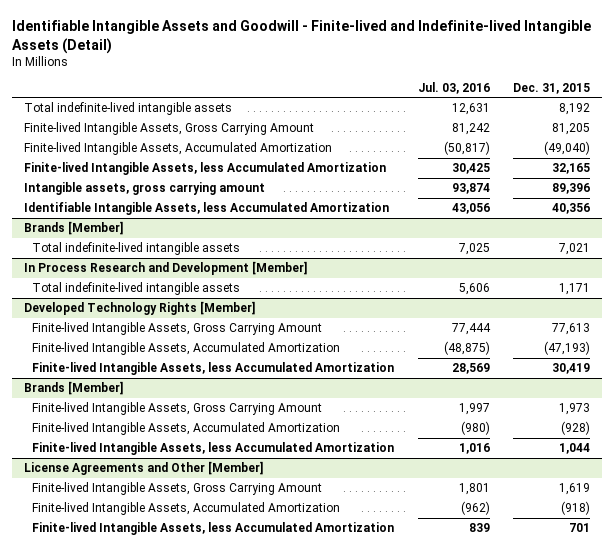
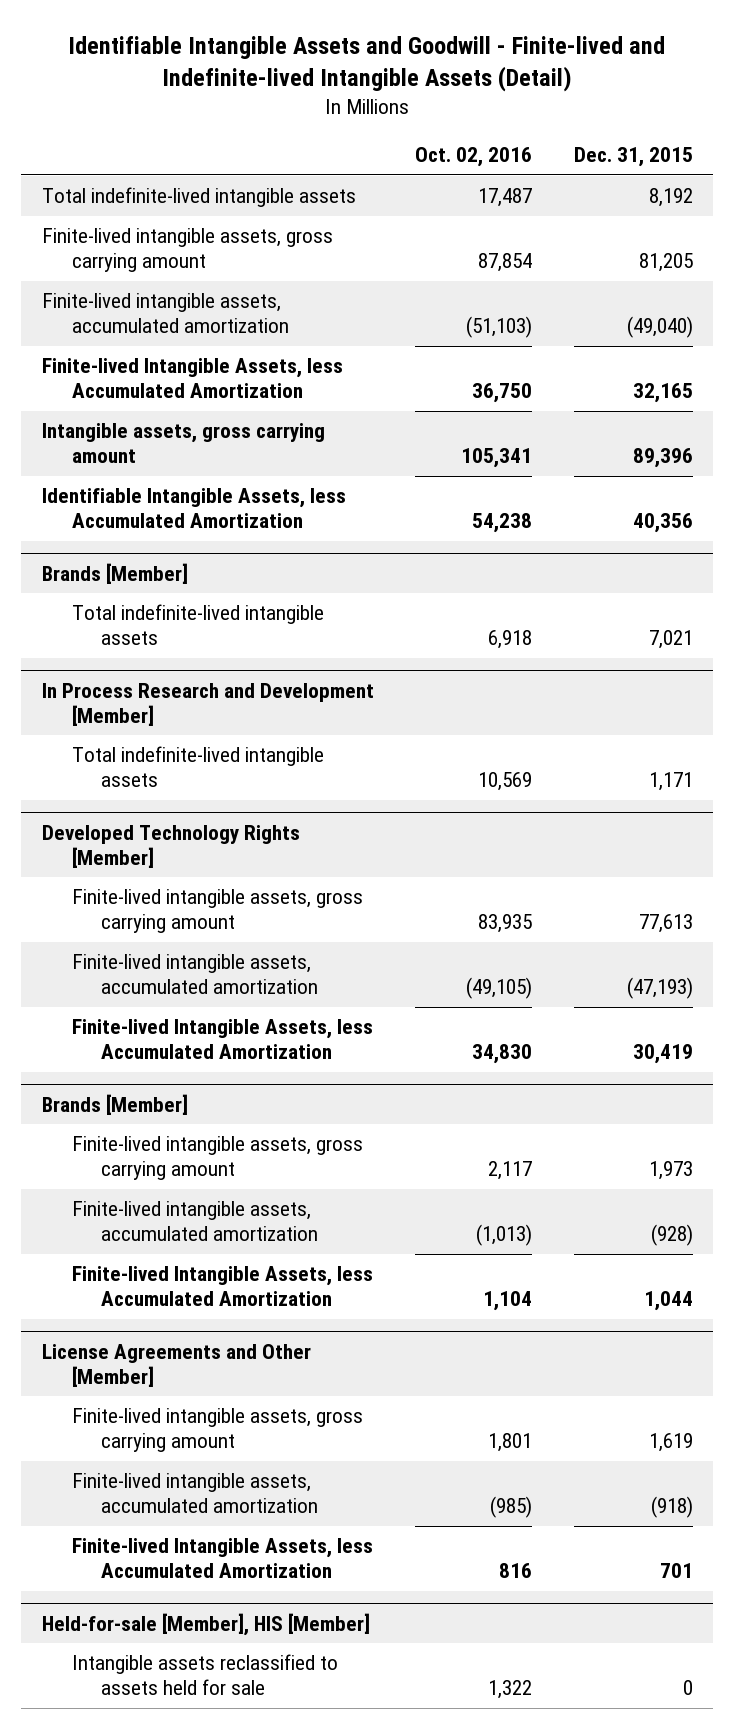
- | Jul. 03, 2016 | Dec. 31, 2015
+ | Oct. 02, 2016 | Dec. 31, 2015
- Finite-lived Intangible Assets, Gross Carrying Amount | 81,242 | 81,205
- Finite-lived Intangible Assets, Accumulated Amortization | (50,817) | (49,040)
+ Finite-lived intangible assets, gross carrying amount | 87,854 | 81,205
+ Finite-lived intangible assets, accumulated amortization | (51,103) | (49,040)
@ Developed Technology Rights [Member]
- Finite-lived Intangible Assets, Gross Carrying Amount | 77,444 | 77,613
- Finite-lived Intangible Assets, Accumulated Amortization | (48,875) | (47,193)
+ Finite-lived intangible assets, gross carrying amount | 83,935 | 77,613
+ Finite-lived intangible assets, accumulated amortization | (49,105) | (47,193)
@ Brands [Member]
- Finite-lived Intangible Assets, Gross Carrying Amount | 1,997 | 1,973
- Finite-lived Intangible Assets, Accumulated Amortization | (980) | (928)
+ Finite-lived intangible assets, gross carrying amount | 2,117 | 1,973
+ Finite-lived intangible assets, accumulated amortization | (1,013) | (928)
@ License Agreements and Other [Member]
- Finite-lived Intangible Assets, Gross Carrying Amount | 1,801 | 1,619
- Finite-lived Intangible Assets, Accumulated Amortization | (962) | (918)
+ Finite-lived intangible assets, gross carrying amount | 1,801 | 1,619
+ Finite-lived intangible assets, accumulated amortization | (985) | (918)
+ Held-for-sale [Member], HIS [Member]
+ Intangible assets reclassified to assets held for sale | 1,322 | 0

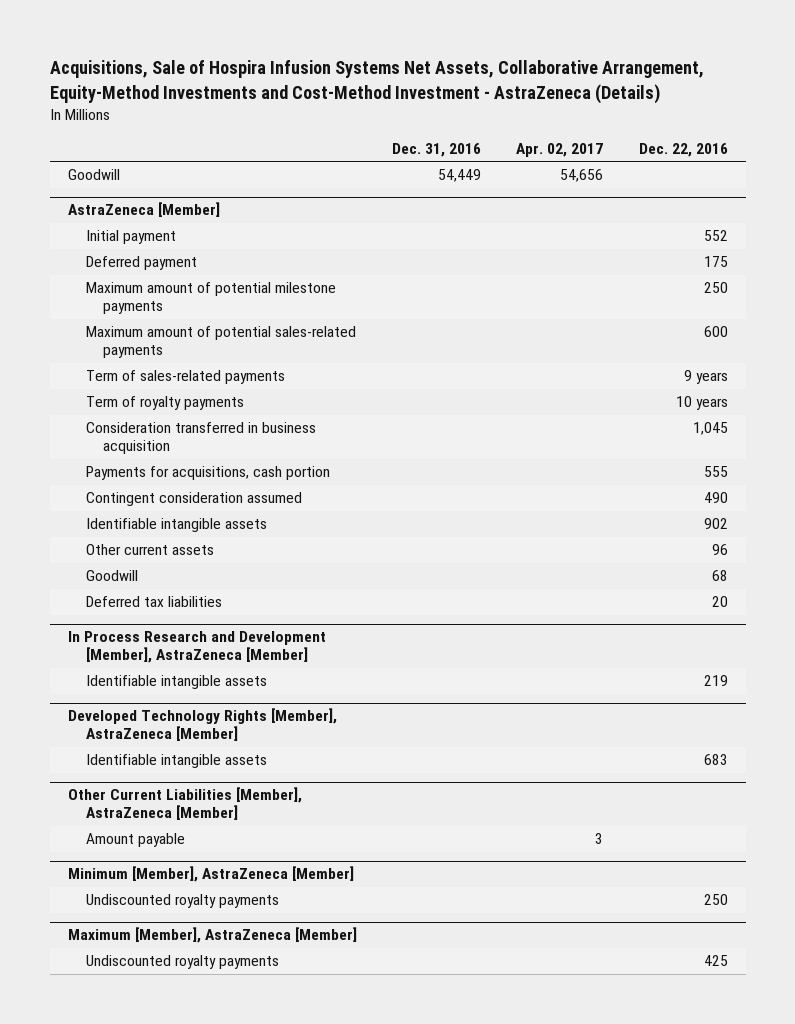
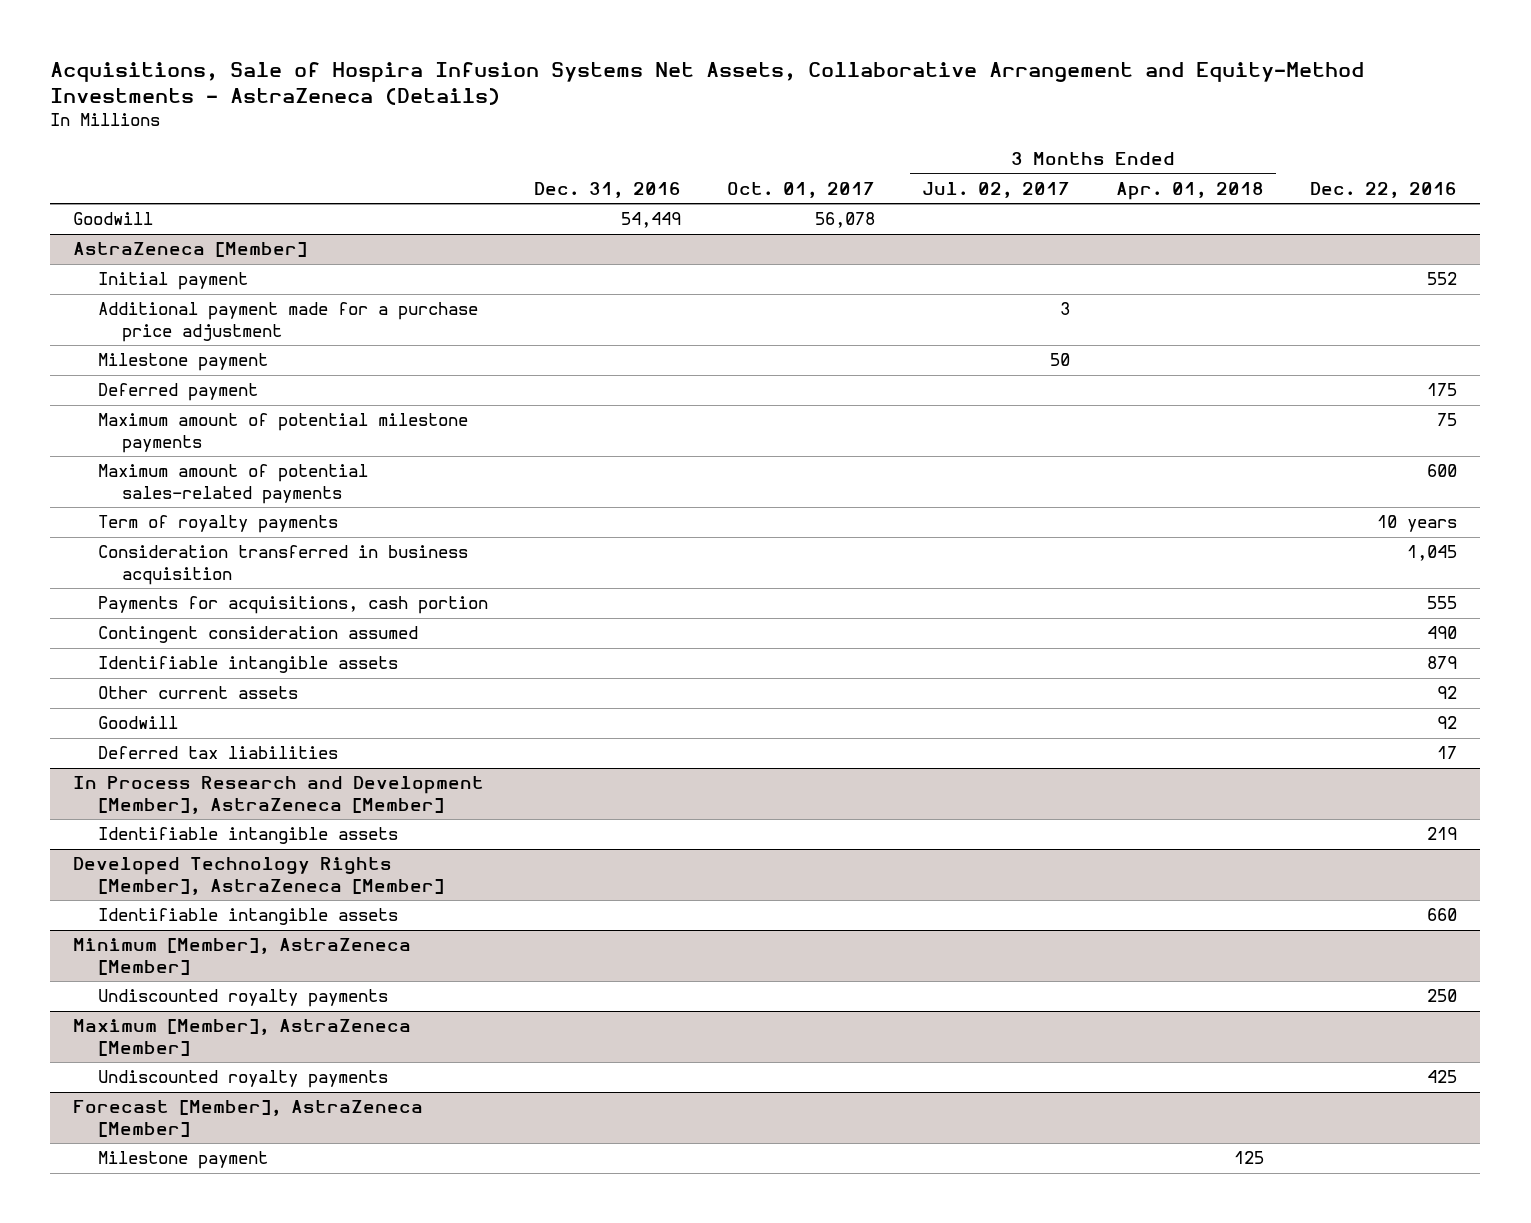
- Acquisitions, Sale of Hospira Infusion Systems Net Assets, Collaborative Arrangement, Equity-Method Investments and Cost-Method Investment - AstraZeneca (Details)
+ Acquisitions, Sale of Hospira Infusion Systems Net Assets, Collaborative Arrangement and Equity-Method Investments - AstraZeneca (Details)
- | Dec. 31, 2016 | Apr. 02, 2017 | Dec. 22, 2016
+ | Dec. 31, 2016 | Oct. 01, 2017 | 3 Months Ended Jul. 02, 2017 | 3 Months Ended Apr. 01, 2018 | Dec. 22, 2016
@ AstraZeneca [Member]
+ Additional payment made for a purchase price adjustment | | | 3 | |
+ Milestone payment | | | 50 | |
- Maximum amount of potential milestone payments | | | 250
+ Maximum amount of potential milestone payments | | | | | 75
- Term of sales-related payments | | | 9 years
- Identifiable intangible assets | | | 902
- Other current assets | | | 96
- Goodwill | | | 68
- Deferred tax liabilities | | | 20
+ Identifiable intangible assets | | | | | 879
+ Other current assets | | | | | 92
+ Goodwill | | | | | 92
+ Deferred tax liabilities | | | | | 17
@ Developed Technology Rights [Member], AstraZeneca [Member]
- Identifiable intangible assets | | | 683
- Other Current Liabilities [Member], AstraZeneca [Member]
- Amount payable | | 3 |
@ Developed Technology Rights [Member], AstraZeneca [Member]
+ Identifiable intangible assets | | | | | 660
+ Forecast [Member], AstraZeneca [Member]
+ Milestone payment | | | | 125 |

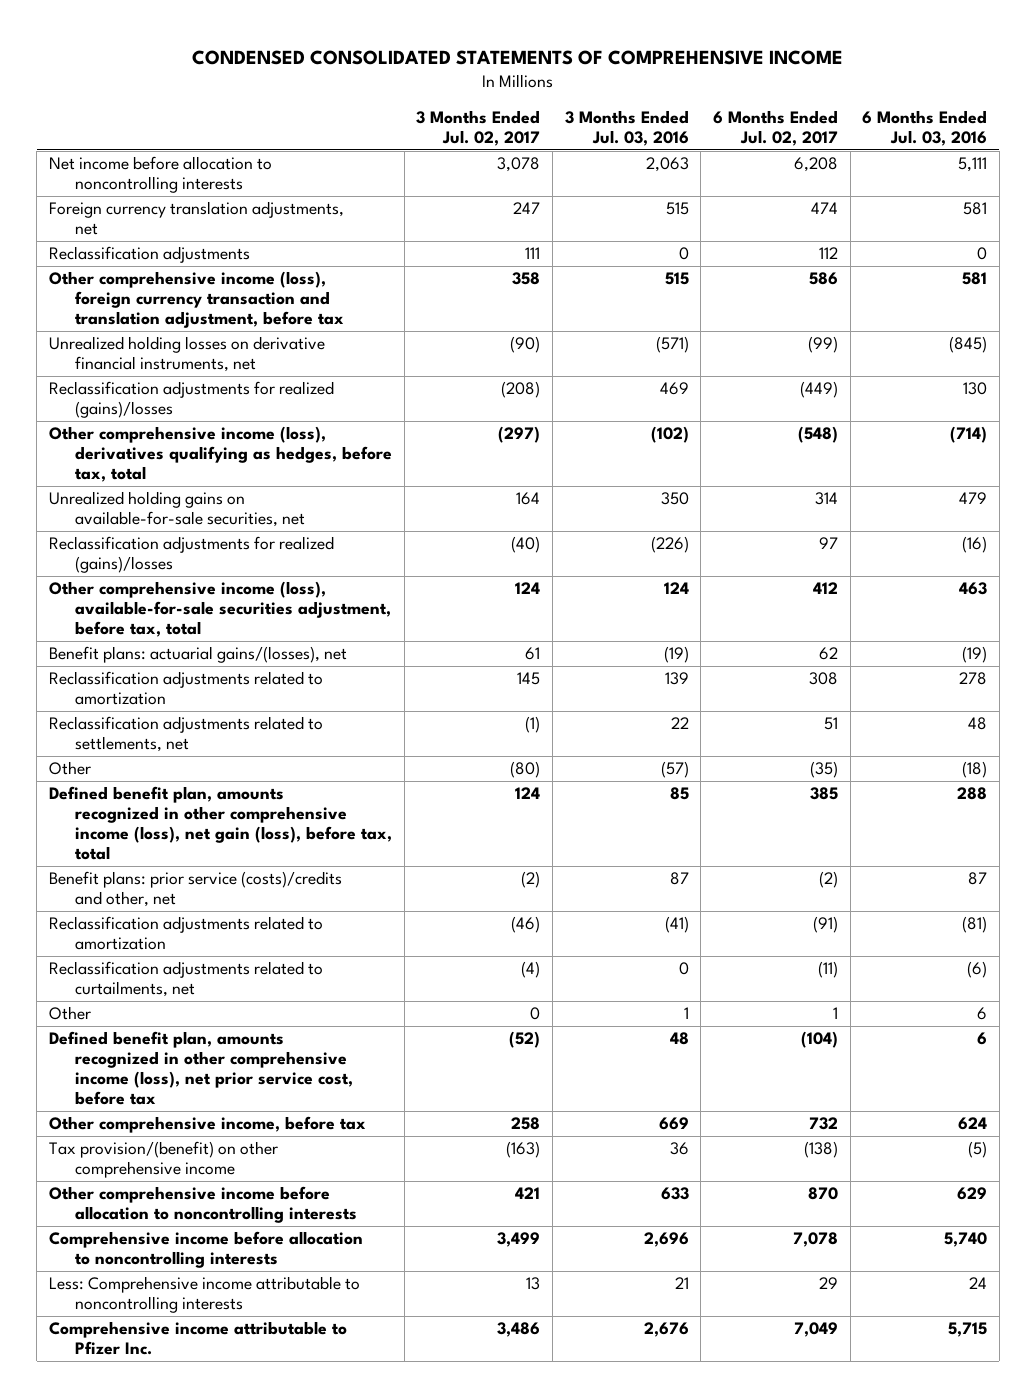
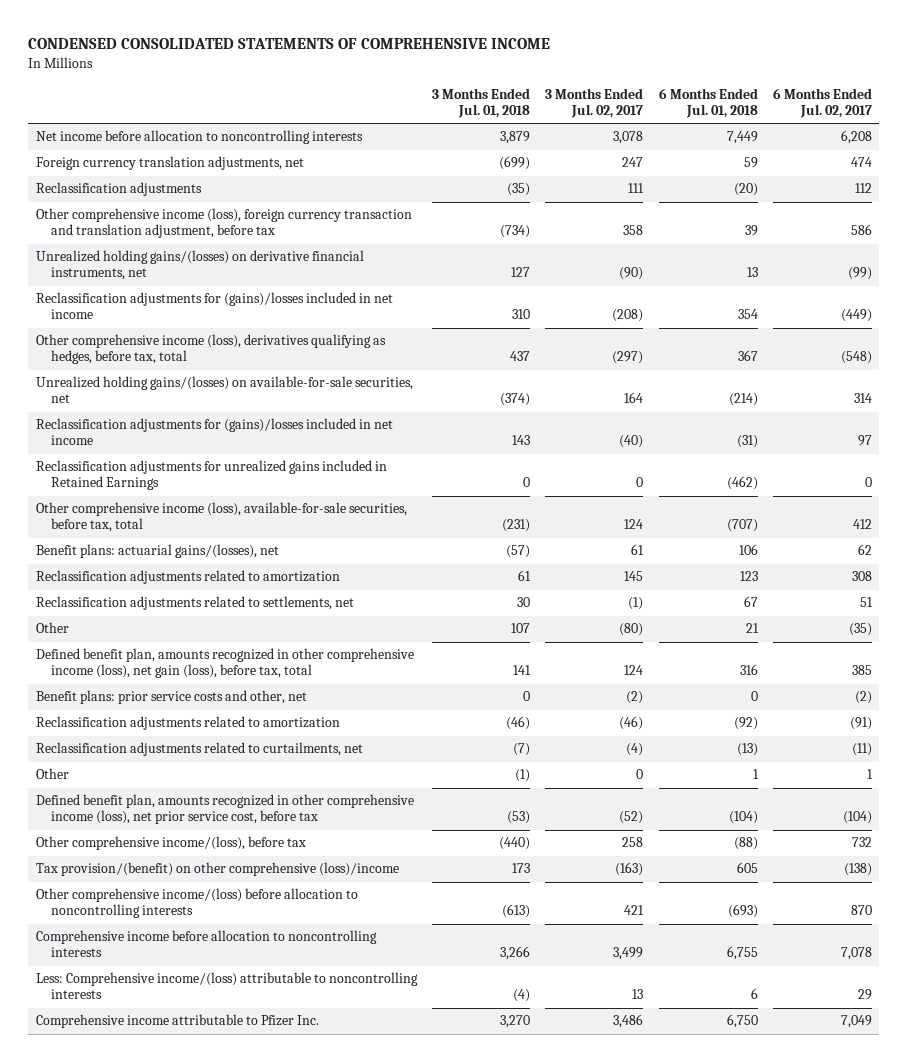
- | 3 Months Ended Jul. 02, 2017 | 3 Months Ended Jul. 03, 2016 | 6 Months Ended Jul. 02, 2017 | 6 Months Ended Jul. 03, 2016
+ | 3 Months Ended Jul. 01, 2018 | 3 Months Ended Jul. 02, 2017 | 6 Months Ended Jul. 01, 2018 | 6 Months Ended Jul. 02, 2017
- Unrealized holding losses on derivative financial instruments, net | (90) | (571) | (99) | (845)
- Reclassification adjustments for realized (gains)/losses | (208) | 469 | (449) | 130
+ Unrealized holding gains/(losses) on derivative financial instruments, net | 127 | (90) | 13 | (99)
+ Reclassification adjustments for (gains)/losses included in net income | 310 | (208) | 354 | (449)
- Unrealized holding gains on available-for-sale securities, net | 164 | 350 | 314 | 479
- Reclassification adjustments for realized (gains)/losses | (40) | (226) | 97 | (16)
- Other comprehensive income (loss), available-for-sale securities adjustment, before tax, total | 124 | 124 | 412 | 463
+ Unrealized holding gains/(losses) on available-for-sale securities, net | (374) | 164 | (214) | 314
+ Reclassification adjustments for (gains)/losses included in net income | 143 | (40) | (31) | 97
+ Reclassification adjustments for unrealized gains included in Retained Earnings | 0 | 0 | (462) | 0
+ Other comprehensive income (loss), available-for-sale securities, before tax, total | (231) | 124 | (707) | 412
- Benefit plans: prior service (costs)/credits and other, net | (2) | 87 | (2) | 87
+ Benefit plans: prior service costs and other, net | 0 | (2) | 0 | (2)
- Other comprehensive income, before tax | 258 | 669 | 732 | 624
- Tax provision/(benefit) on other comprehensive income | (163) | 36 | (138) | (5)
- Other comprehensive income before allocation to noncontrolling interests | 421 | 633 | 870 | 629
+ Other comprehensive income/(loss), before tax | (440) | 258 | (88) | 732
+ Tax provision/(benefit) on other comprehensive (loss)/income | 173 | (163) | 605 | (138)
+ Other comprehensive income/(loss) before allocation to noncontrolling interests | (613) | 421 | (693) | 870
- Less: Comprehensive income attributable to noncontrolling interests | 13 | 21 | 29 | 24
+ Less: Comprehensive income/(loss) attributable to noncontrolling interests | (4) | 13 | 6 | 29

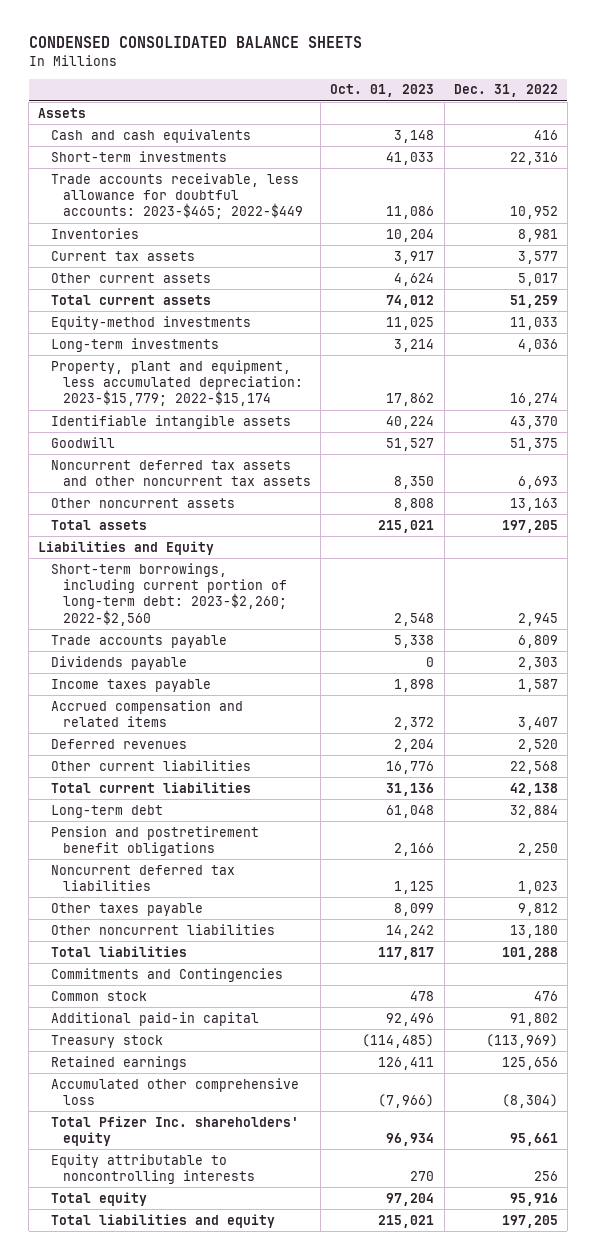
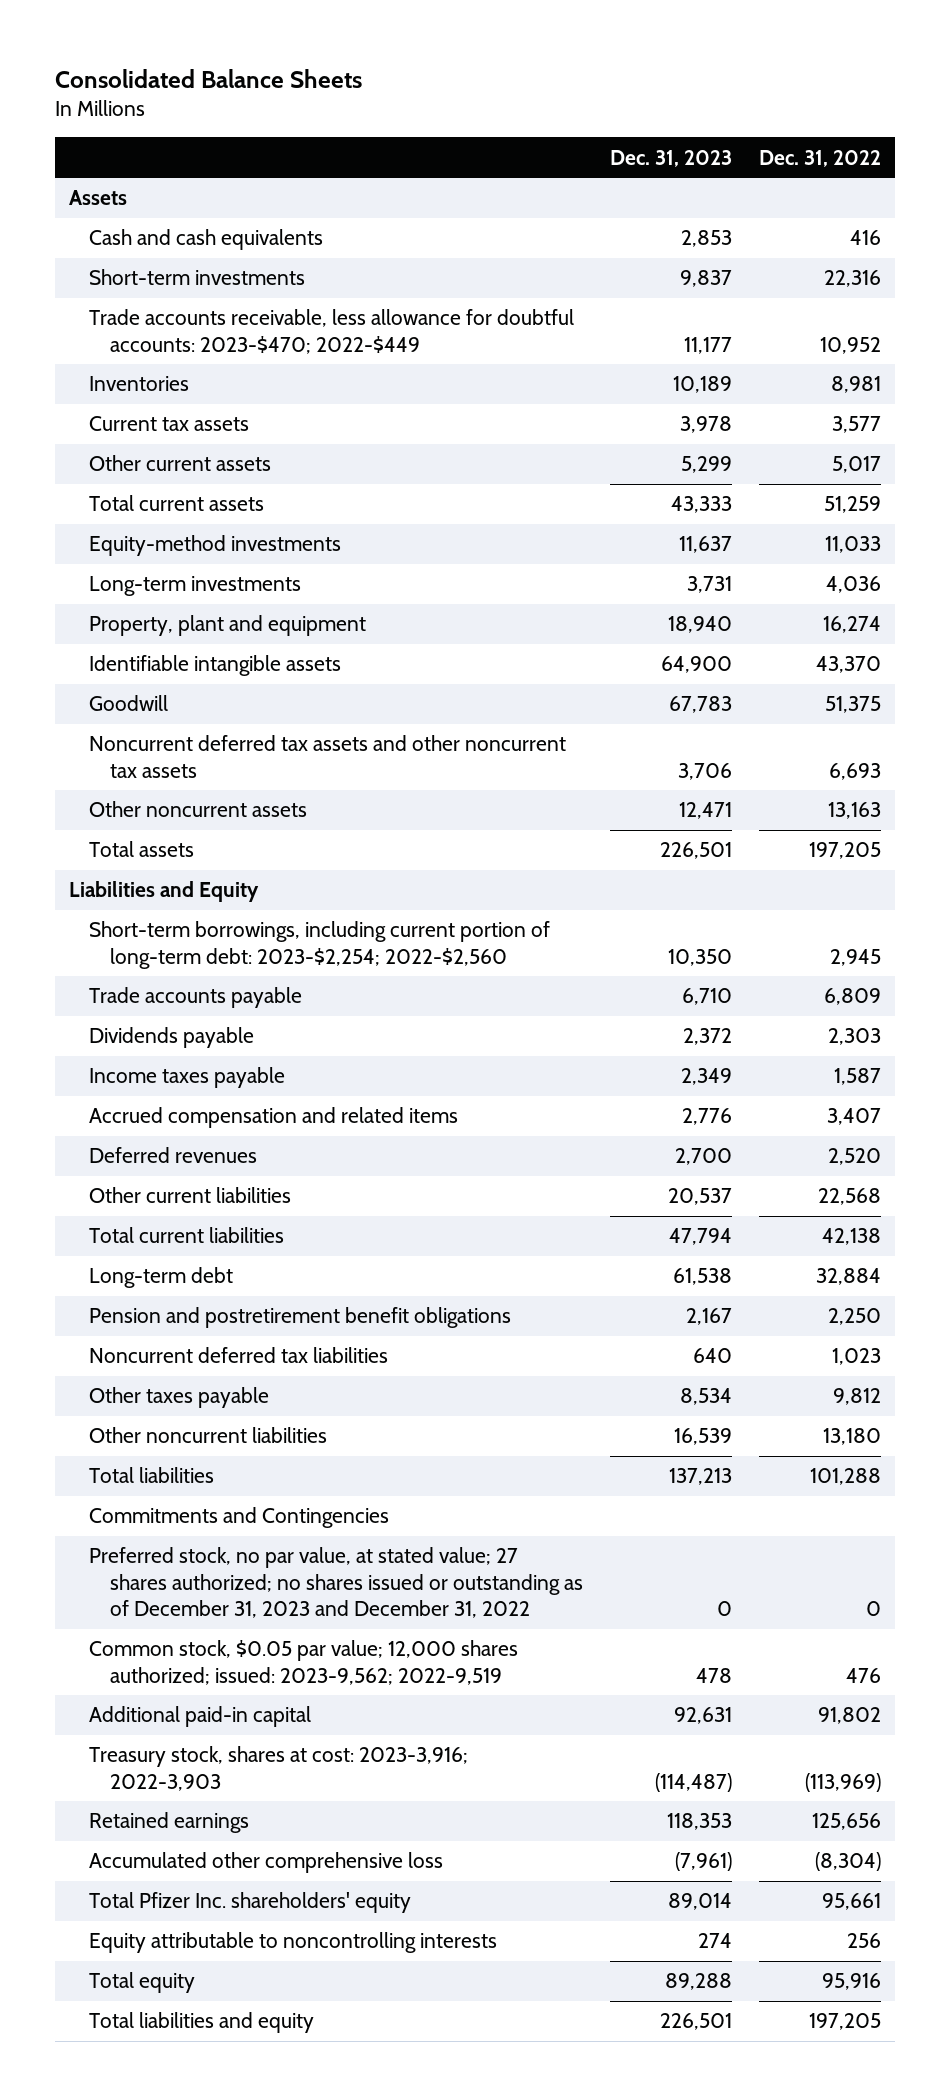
- CONDENSED CONSOLIDATED BALANCE SHEETS
+ Consolidated Balance Sheets
- | Oct. 01, 2023 | Dec. 31, 2022
+ | Dec. 31, 2023 | Dec. 31, 2022
- Trade accounts receivable, less allowance for doubtful accounts: 2023-$465; 2022-$449 | 11,086 | 10,952
+ Trade accounts receivable, less allowance for doubtful accounts: 2023-$470; 2022-$449 | 11,177 | 10,952
- Property, plant and equipment, less accumulated depreciation: 2023-$15,779; 2022-$15,174 | 17,862 | 16,274
+ Property, plant and equipment | 18,940 | 16,274
- Short-term borrowings, including current portion of long-term debt: 2023-$2,260; 2022-$2,560 | 2,548 | 2,945
+ Short-term borrowings, including current portion of long-term debt: 2023-$2,254; 2022-$2,560 | 10,350 | 2,945
- Common stock | 478 | 476
+ Preferred stock, no par value, at stated value; 27 shares authorized; no shares issued or outstanding as of December 31, 2023 and December 31, 2022 | 0 | 0
+ Common stock, $0.05 par value; 12,000 shares authorized; issued: 2023-9,562; 2022-9,519 | 478 | 476
- Treasury stock | (114,485) | (113,969)
+ Treasury stock, shares at cost: 2023-3,916; 2022-3,903 | (114,487) | (113,969)

